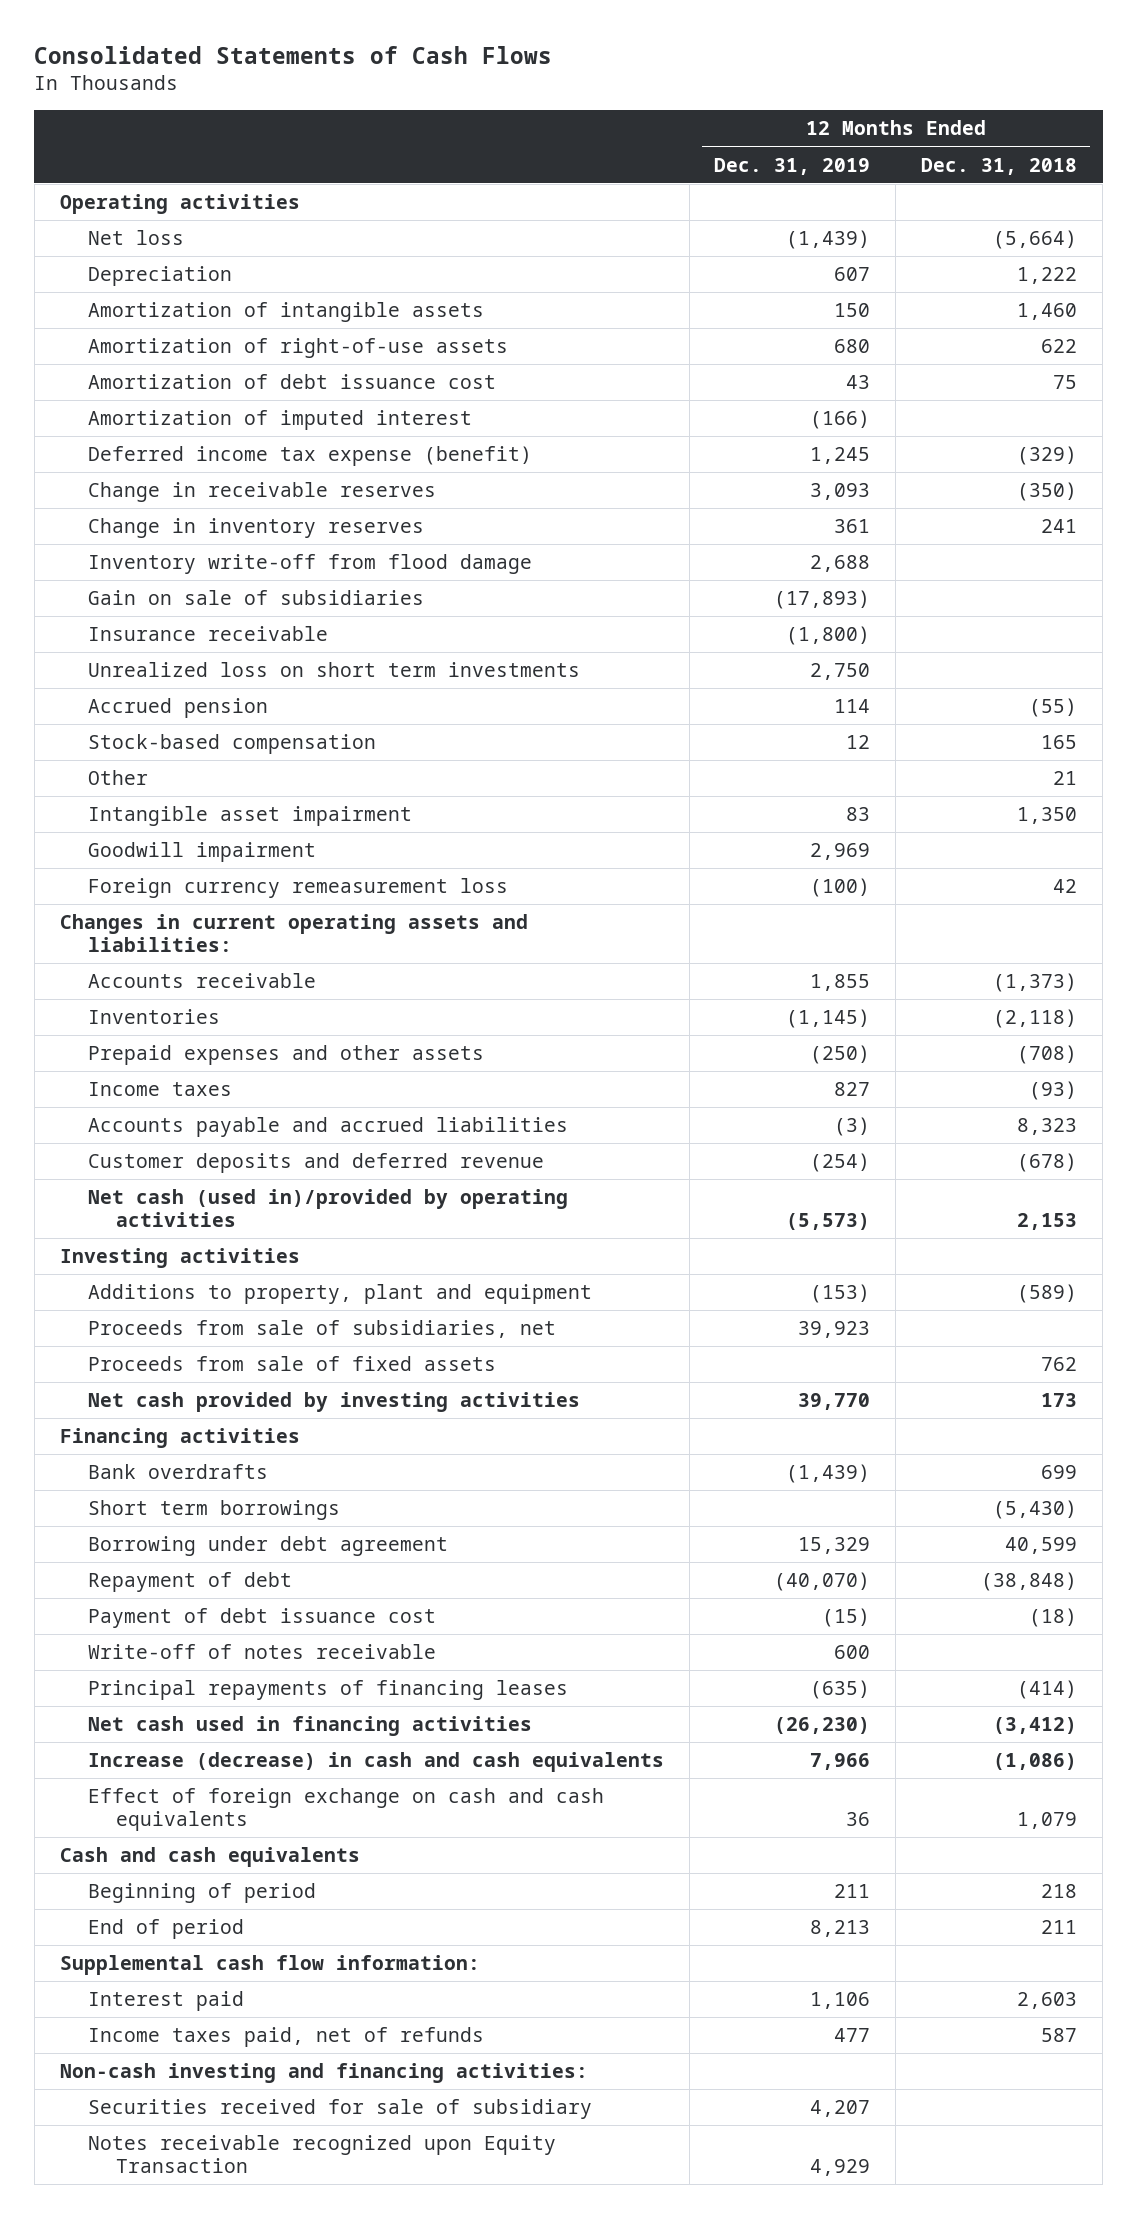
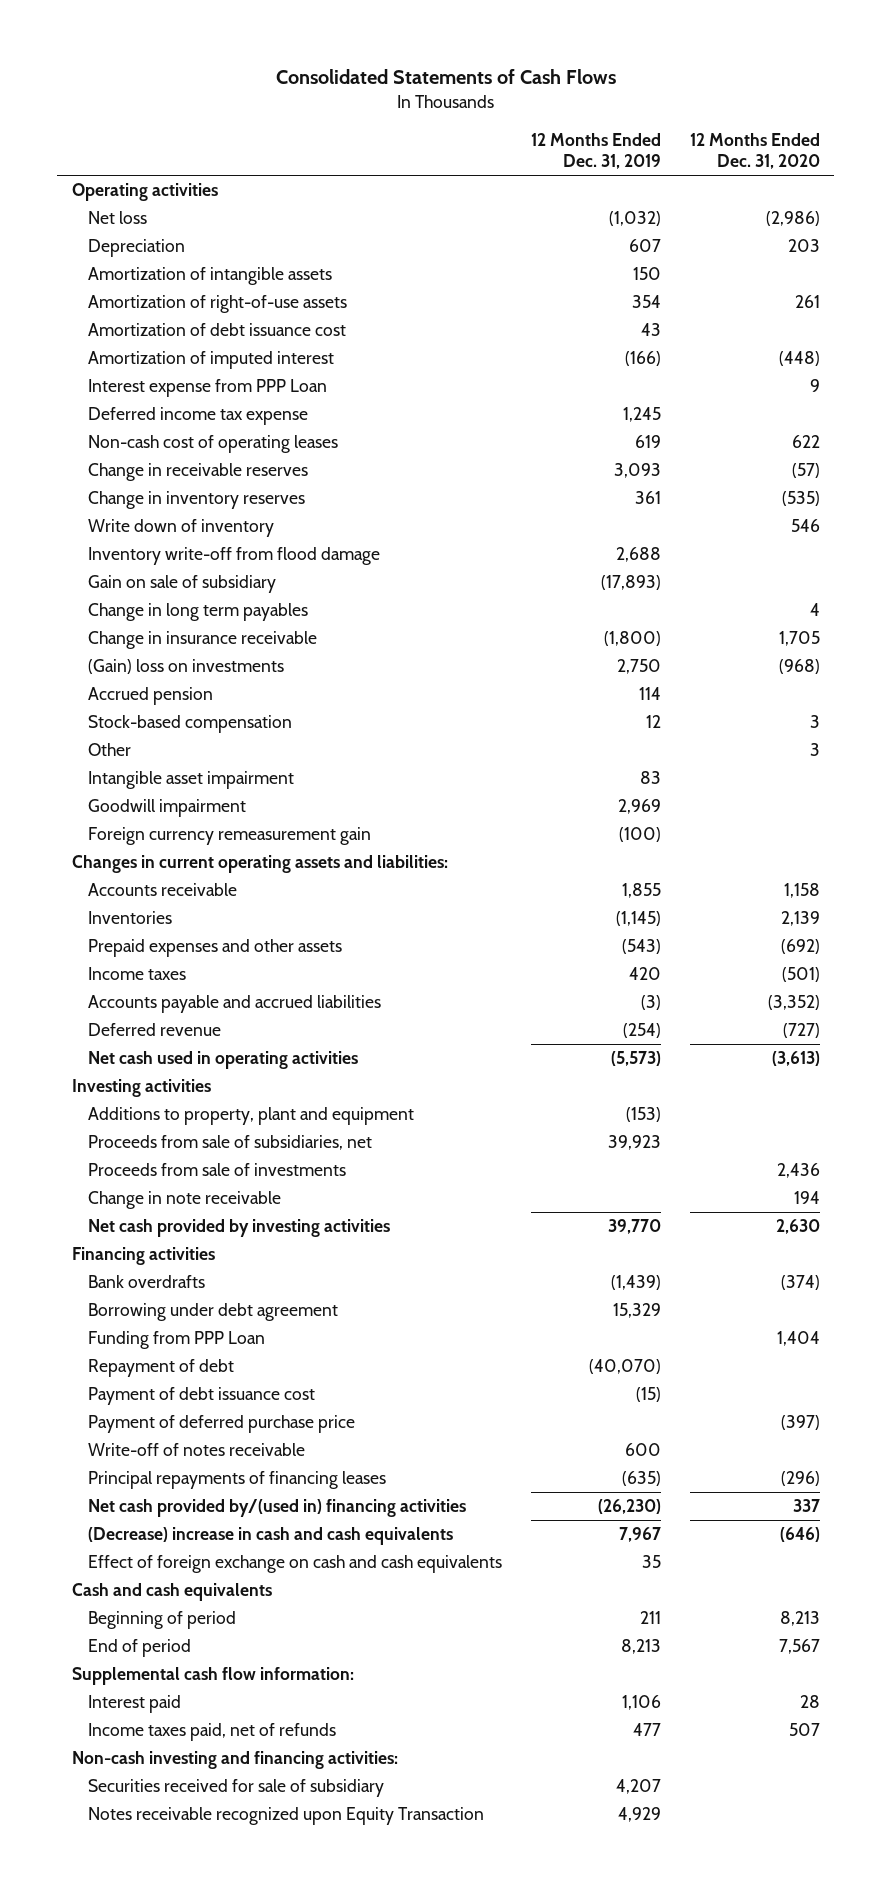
- | 12 Months Ended Dec. 31, 2019 | 12 Months Ended Dec. 31, 2018
+ | 12 Months Ended Dec. 31, 2019 | 12 Months Ended Dec. 31, 2020
- Net loss | (1,439) | (5,664)
+ Net loss | (1,032) | (2,986)
- Amortization of right-of-use assets | 680 | 622
+ Amortization of right-of-use assets | 354 | 261
- Deferred income tax expense (benefit) | 1,245 | (329)
+ Interest expense from PPP Loan | | 9
+ Deferred income tax expense | 1,245 |
+ Non-cash cost of operating leases | 619 | 622
+ Write down of inventory | | 546
- Gain on sale of subsidiaries | (17,893) |
- Insurance receivable | (1,800) |
- Unrealized loss on short term investments | 2,750 |
+ Gain on sale of subsidiary | (17,893) |
+ Change in long term payables | | 4
+ Change in insurance receivable | (1,800) | 1,705
+ (Gain) loss on investments | 2,750 | (968)
- Foreign currency remeasurement loss | (100) | 42
+ Foreign currency remeasurement gain | (100) |
- Prepaid expenses and other assets | (250) | (708)
- Income taxes | 827 | (93)
+ Prepaid expenses and other assets | (543) | (692)
+ Income taxes | 420 | (501)
- Customer deposits and deferred revenue | (254) | (678)
- Net cash (used in)/provided by operating activities | (5,573) | 2,153
+ Deferred revenue | (254) | (727)
+ Net cash used in operating activities | (5,573) | (3,613)
- Proceeds from sale of fixed assets | | 762
+ Proceeds from sale of investments | | 2,436
+ Change in note receivable | | 194
- Short term borrowings | | (5,430)
+ Funding from PPP Loan | | 1,404
+ Payment of deferred purchase price | | (397)
- Net cash used in financing activities | (26,230) | (3,412)
- Increase (decrease) in cash and cash equivalents | 7,966 | (1,086)
- Effect of foreign exchange on cash and cash equivalents | 36 | 1,079
+ Net cash provided by/(used in) financing activities | (26,230) | 337
+ (Decrease) increase in cash and cash equivalents | 7,967 | (646)
+ Effect of foreign exchange on cash and cash equivalents | 35 |

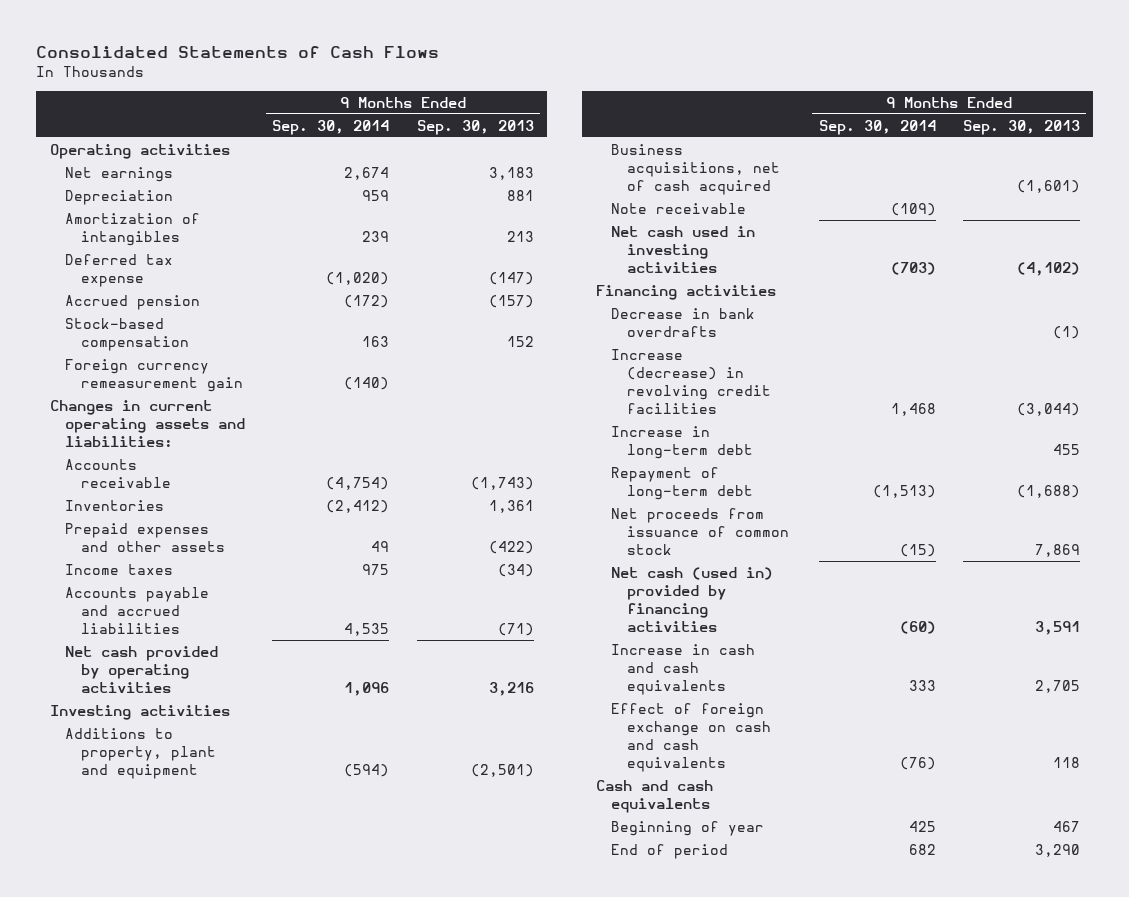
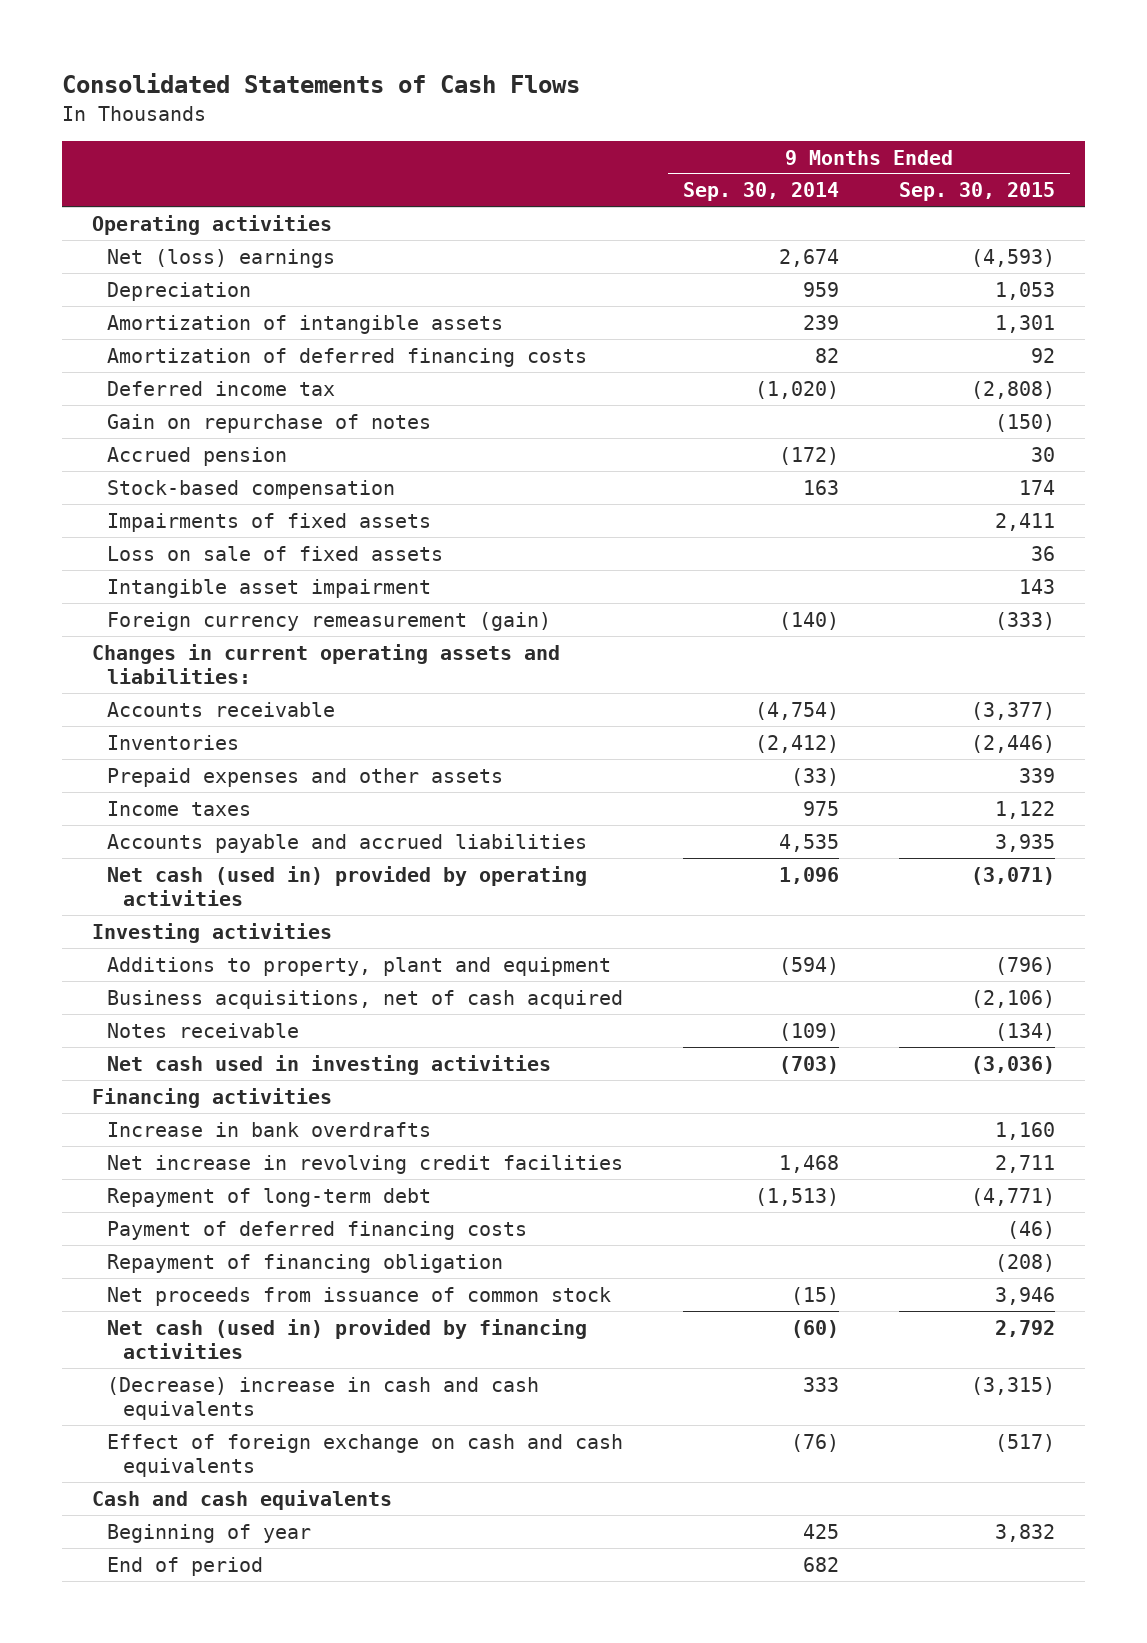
- | 9 Months Ended Sep. 30, 2014 | 9 Months Ended Sep. 30, 2013
+ | 9 Months Ended Sep. 30, 2014 | 9 Months Ended Sep. 30, 2015
- Net earnings | 2,674 | 3,183
+ Net (loss) earnings | 2,674 | (4,593)
- Amortization of intangibles | 239 | 213
- Deferred tax expense | (1,020) | (147)
+ Amortization of intangible assets | 239 | 1,301
+ Amortization of deferred financing costs | 82 | 92
+ Deferred income tax | (1,020) | (2,808)
+ Gain on repurchase of notes | | (150)
- Foreign currency remeasurement gain | (140) |
+ Impairments of fixed assets | | 2,411
+ Loss on sale of fixed assets | | 36
+ Intangible asset impairment | | 143
+ Foreign currency remeasurement (gain) | (140) | (333)
- Prepaid expenses and other assets | 49 | (422)
+ Prepaid expenses and other assets | (33) | 339
- Net cash provided by operating activities | 1,096 | 3,216
+ Net cash (used in) provided by operating activities | 1,096 | (3,071)
- Note receivable | (109) |
+ Notes receivable | (109) | (134)
- Decrease in bank overdrafts | | (1)
- Increase (decrease) in revolving credit facilities | 1,468 | (3,044)
- Increase in long-term debt | | 455
+ Increase in bank overdrafts | | 1,160
+ Net increase in revolving credit facilities | 1,468 | 2,711
+ Payment of deferred financing costs | | (46)
+ Repayment of financing obligation | | (208)
- Increase in cash and cash equivalents | 333 | 2,705
+ (Decrease) increase in cash and cash equivalents | 333 | (3,315)

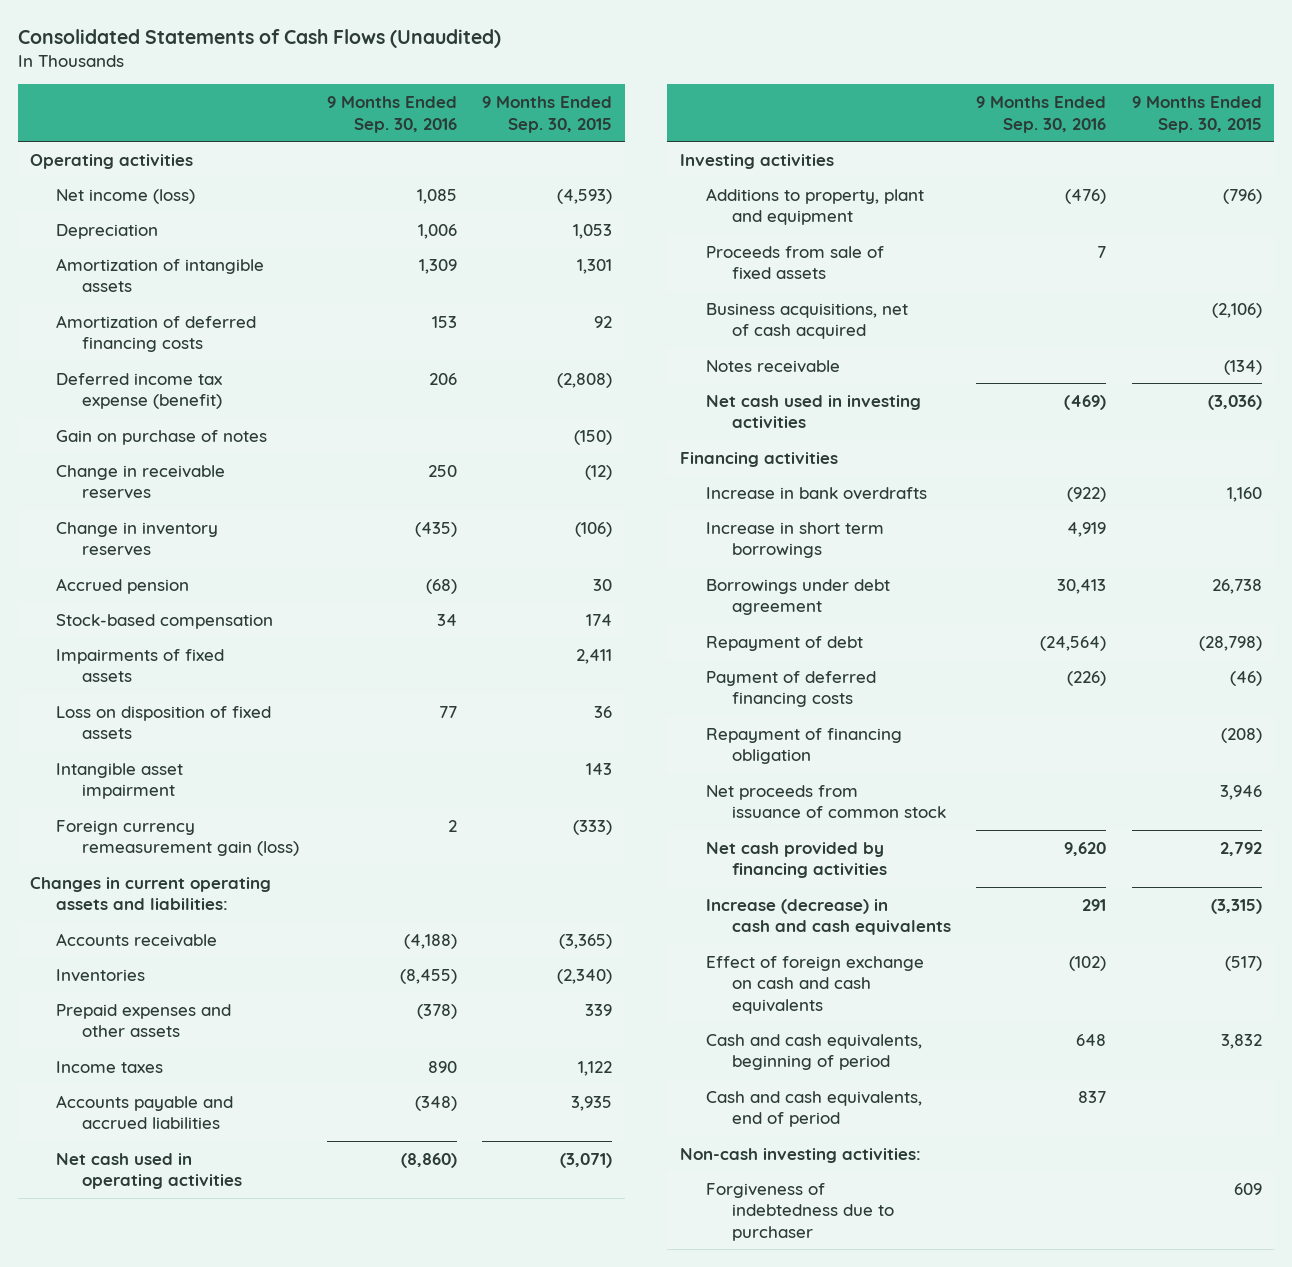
- Consolidated Statements of Cash Flows
+ Consolidated Statements of Cash Flows (Unaudited)
- | 9 Months Ended Sep. 30, 2014 | 9 Months Ended Sep. 30, 2015
+ | 9 Months Ended Sep. 30, 2016 | 9 Months Ended Sep. 30, 2015
- Net (loss) earnings | 2,674 | (4,593)
+ Net income (loss) | 1,085 | (4,593)
- Deferred income tax | (1,020) | (2,808)
- Gain on repurchase of notes | | (150)
+ Deferred income tax expense (benefit) | 206 | (2,808)
+ Gain on purchase of notes | | (150)
+ Change in receivable reserves | 250 | (12)
+ Change in inventory reserves | (435) | (106)
- Loss on sale of fixed assets | | 36
+ Loss on disposition of fixed assets | 77 | 36
- Foreign currency remeasurement (gain) | (140) | (333)
+ Foreign currency remeasurement gain (loss) | 2 | (333)
- Accounts receivable | (4,754) | (3,377)
- Inventories | (2,412) | (2,446)
+ Accounts receivable | (4,188) | (3,365)
+ Inventories | (8,455) | (2,340)
- Net cash (used in) provided by operating activities | 1,096 | (3,071)
+ Net cash used in operating activities | (8,860) | (3,071)
+ Proceeds from sale of fixed assets | 7 |
- Net increase in revolving credit facilities | 1,468 | 2,711
- Repayment of long-term debt | (1,513) | (4,771)
+ Increase in short term borrowings | 4,919 |
+ Borrowings under debt agreement | 30,413 | 26,738
+ Repayment of debt | (24,564) | (28,798)
- Net cash (used in) provided by financing activities | (60) | 2,792
- (Decrease) increase in cash and cash equivalents | 333 | (3,315)
+ Net cash provided by financing activities | 9,620 | 2,792
+ Increase (decrease) in cash and cash equivalents | 291 | (3,315)
- Cash and cash equivalents
- Beginning of year | 425 | 3,832
- End of period | 682 |
+ Cash and cash equivalents, beginning of period | 648 | 3,832
+ Cash and cash equivalents, end of period | 837 |
+ Non-cash investing activities:
+ Forgiveness of indebtedness due to purchaser | | 609

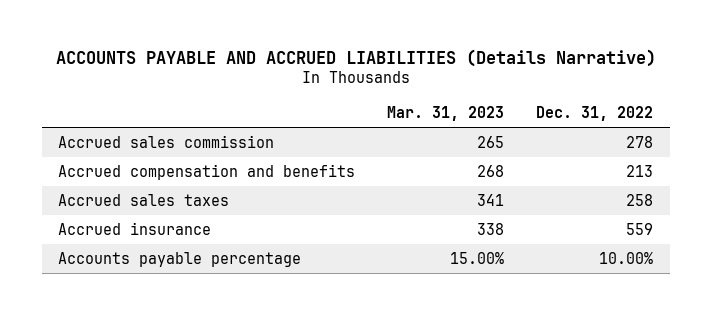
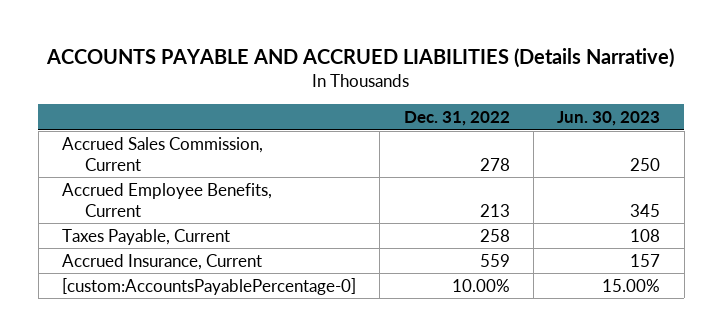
- | Mar. 31, 2023 | Dec. 31, 2022
+ | Dec. 31, 2022 | Jun. 30, 2023
- Accrued sales commission | 265 | 278
- Accrued compensation and benefits | 268 | 213
- Accrued sales taxes | 341 | 258
- Accrued insurance | 338 | 559
- Accounts payable percentage | 15.00% | 10.00%
+ Accrued Sales Commission, Current | 278 | 250
+ Accrued Employee Benefits, Current | 213 | 345
+ Taxes Payable, Current | 258 | 108
+ Accrued Insurance, Current | 559 | 157
+ [custom:AccountsPayablePercentage-0] | 10.00% | 15.00%

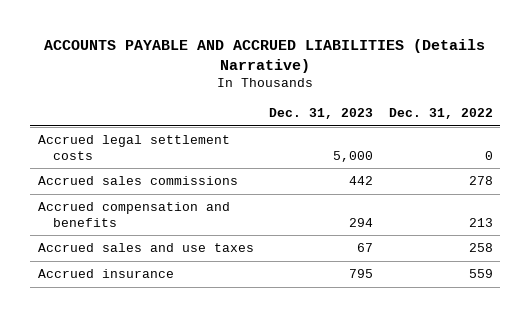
- | Dec. 31, 2022 | Jun. 30, 2023
+ | Dec. 31, 2023 | Dec. 31, 2022
- Accrued Sales Commission, Current | 278 | 250
- Accrued Employee Benefits, Current | 213 | 345
- Taxes Payable, Current | 258 | 108
- Accrued Insurance, Current | 559 | 157
- [custom:AccountsPayablePercentage-0] | 10.00% | 15.00%
+ Accrued legal settlement costs | 5,000 | 0
+ Accrued sales commissions | 442 | 278
+ Accrued compensation and benefits | 294 | 213
+ Accrued sales and use taxes | 67 | 258
+ Accrued insurance | 795 | 559

